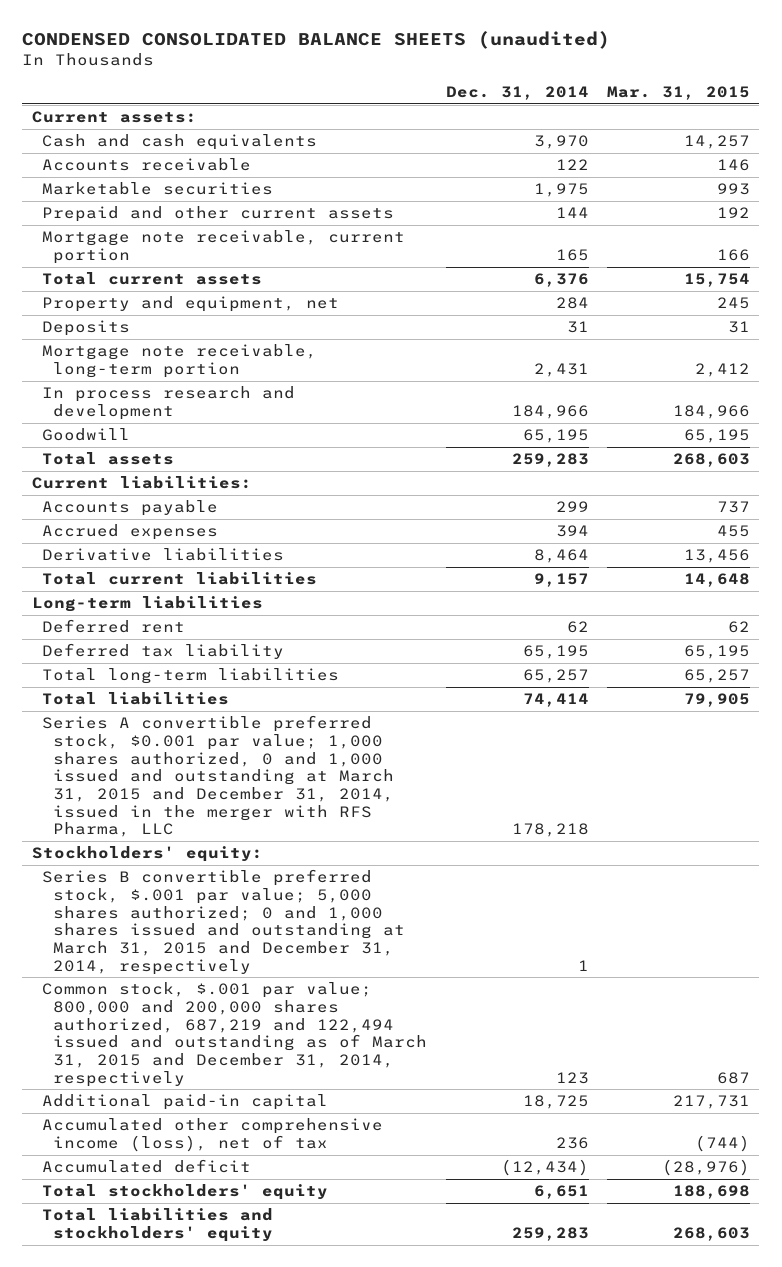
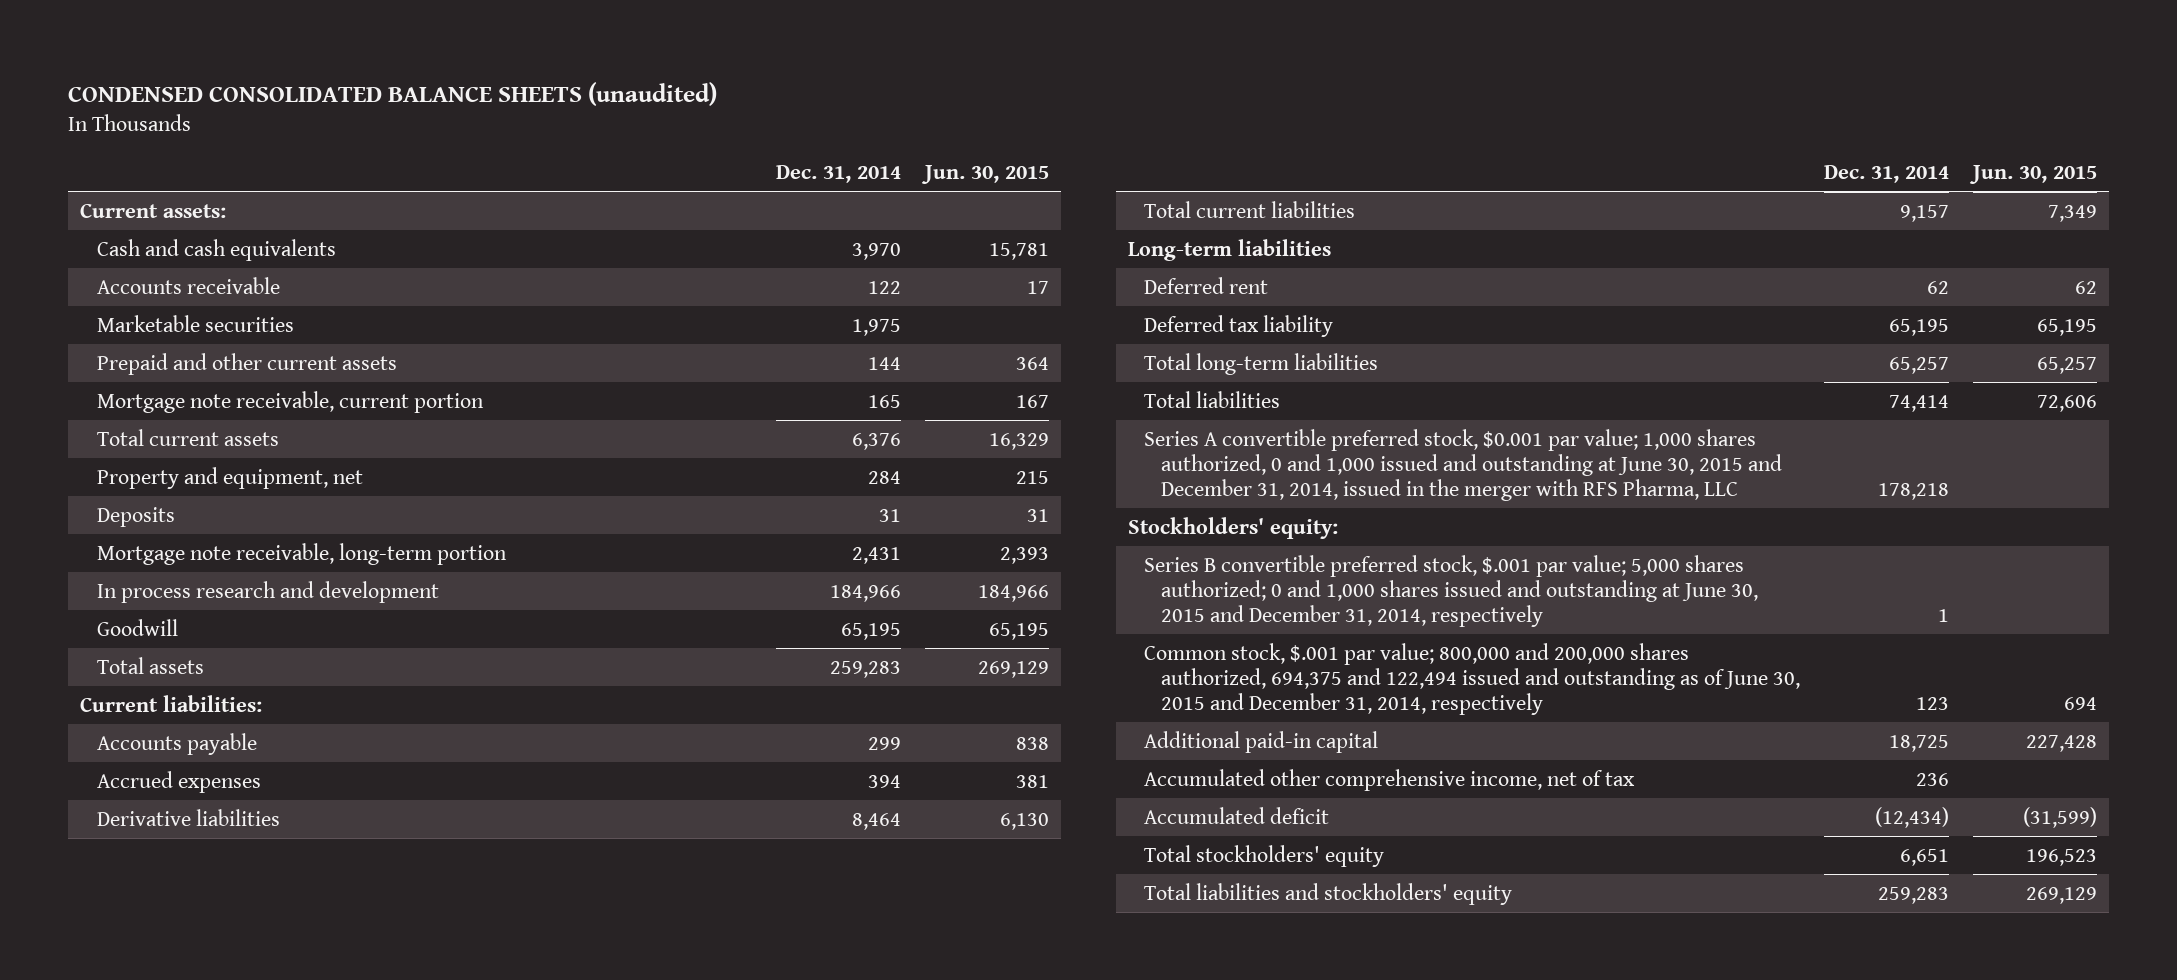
- | Dec. 31, 2014 | Mar. 31, 2015
+ | Dec. 31, 2014 | Jun. 30, 2015
- Series A convertible preferred stock, $0.001 par value; 1,000 shares authorized, 0 and 1,000 issued and outstanding at March 31, 2015 and December 31, 2014, issued in the merger with RFS Pharma, LLC | 178,218 |
+ Series A convertible preferred stock, $0.001 par value; 1,000 shares authorized, 0 and 1,000 issued and outstanding at June 30, 2015 and December 31, 2014, issued in the merger with RFS Pharma, LLC | 178,218 |
- Series B convertible preferred stock, $.001 par value; 5,000 shares authorized; 0 and 1,000 shares issued and outstanding at March 31, 2015 and December 31, 2014, respectively | 1 |
- Common stock, $.001 par value; 800,000 and 200,000 shares authorized, 687,219 and 122,494 issued and outstanding as of March 31, 2015 and December 31, 2014, respectively | 123 | 687
+ Series B convertible preferred stock, $.001 par value; 5,000 shares authorized; 0 and 1,000 shares issued and outstanding at June 30, 2015 and December 31, 2014, respectively | 1 |
+ Common stock, $.001 par value; 800,000 and 200,000 shares authorized, 694,375 and 122,494 issued and outstanding as of June 30, 2015 and December 31, 2014, respectively | 123 | 694
- Accumulated other comprehensive income (loss), net of tax | 236 | (744)
+ Accumulated other comprehensive income, net of tax | 236 |

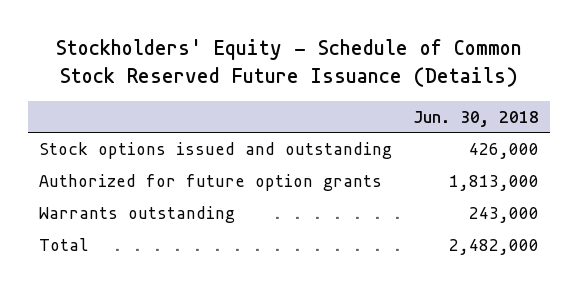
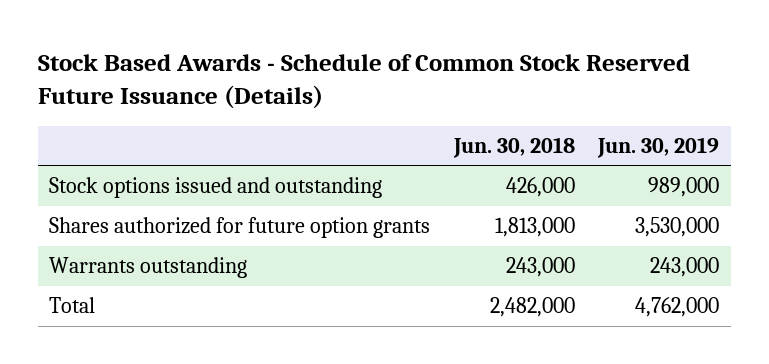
- Stockholders' Equity - Schedule of Common Stock Reserved Future Issuance (Details)
+ Stock Based Awards - Schedule of Common Stock Reserved Future Issuance (Details)
- | Jun. 30, 2018
+ | Jun. 30, 2018 | Jun. 30, 2019
- Authorized for future option grants | 1,813,000
+ Shares authorized for future option grants | 1,813,000 | 3,530,000

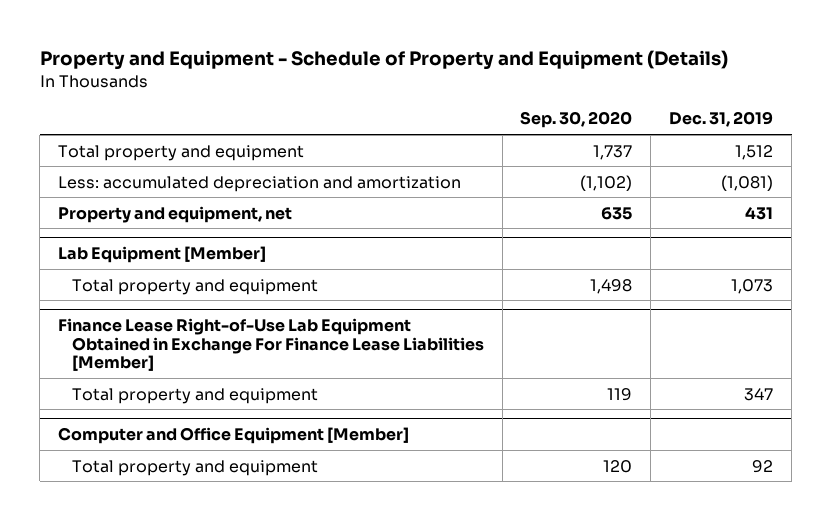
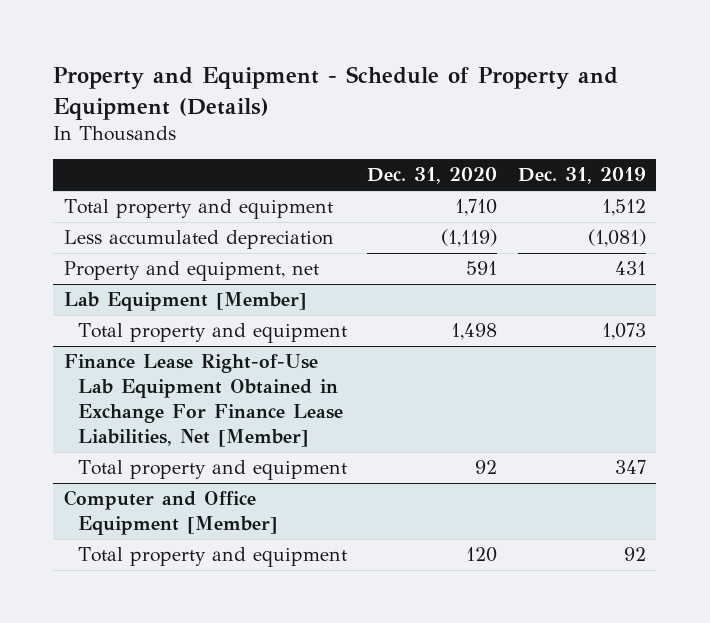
- | Sep. 30, 2020 | Dec. 31, 2019
+ | Dec. 31, 2020 | Dec. 31, 2019
- Less: accumulated depreciation and amortization | (1,102) | (1,081)
+ Less accumulated depreciation | (1,119) | (1,081)
- Finance Lease Right-of-Use Lab Equipment Obtained in Exchange For Finance Lease Liabilities [Member]
+ Finance Lease Right-of-Use Lab Equipment Obtained in Exchange For Finance Lease Liabilities, Net [Member]

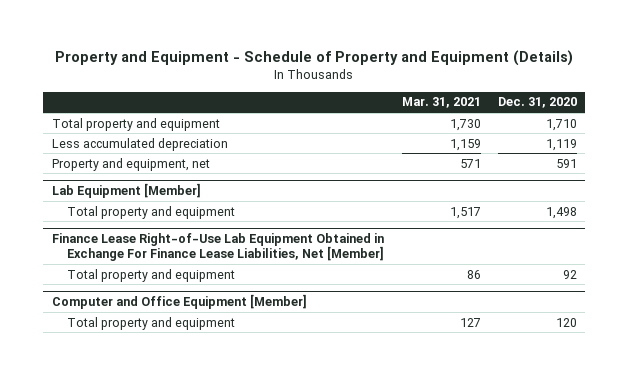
- | Dec. 31, 2020 | Dec. 31, 2019
+ | Mar. 31, 2021 | Dec. 31, 2020
- Less accumulated depreciation | (1,119) | (1,081)
+ Less accumulated depreciation | 1,159 | 1,119

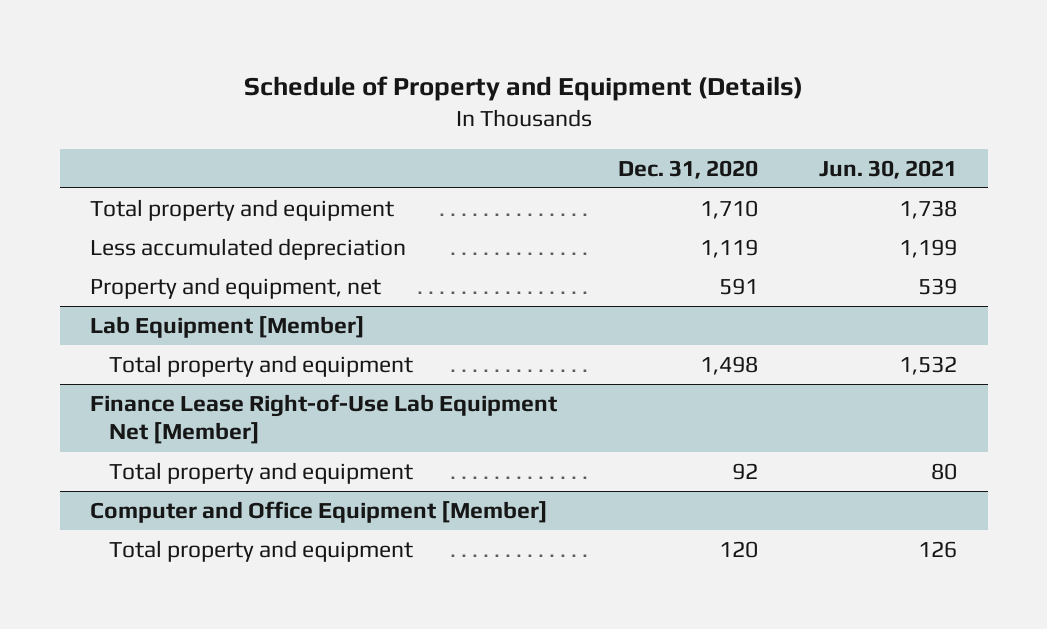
- Property and Equipment - Schedule of Property and Equipment (Details)
+ Schedule of Property and Equipment (Details)
- | Mar. 31, 2021 | Dec. 31, 2020
+ | Dec. 31, 2020 | Jun. 30, 2021
- Finance Lease Right-of-Use Lab Equipment Obtained in Exchange For Finance Lease Liabilities, Net [Member]
+ Finance Lease Right-of-Use Lab Equipment Net [Member]

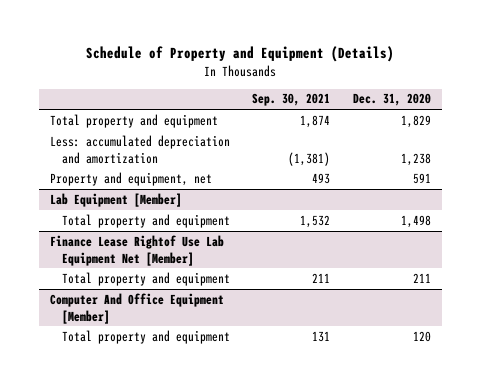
- | Dec. 31, 2020 | Jun. 30, 2021
+ | Sep. 30, 2021 | Dec. 31, 2020
- Total property and equipment | 1,710 | 1,738
- Less accumulated depreciation | 1,119 | 1,199
+ Total property and equipment | 1,874 | 1,829
+ Less: accumulated depreciation and amortization | (1,381) | 1,238
- Finance Lease Right-of-Use Lab Equipment Net [Member]
- Total property and equipment | 92 | 80
- Computer and Office Equipment [Member]
+ Finance Lease Rightof Use Lab Equipment Net [Member]
+ Total property and equipment | 211 | 211
+ Computer And Office Equipment [Member]

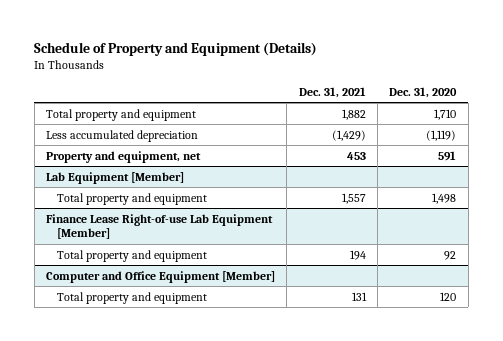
- | Sep. 30, 2021 | Dec. 31, 2020
+ | Dec. 31, 2021 | Dec. 31, 2020
- Total property and equipment | 1,874 | 1,829
- Less: accumulated depreciation and amortization | (1,381) | 1,238
+ Total property and equipment | 1,882 | 1,710
+ Less accumulated depreciation | (1,429) | (1,119)
- Finance Lease Rightof Use Lab Equipment Net [Member]
- Total property and equipment | 211 | 211
- Computer And Office Equipment [Member]
+ Finance Lease Right-of-use Lab Equipment [Member]
+ Total property and equipment | 194 | 92
+ Computer and Office Equipment [Member]

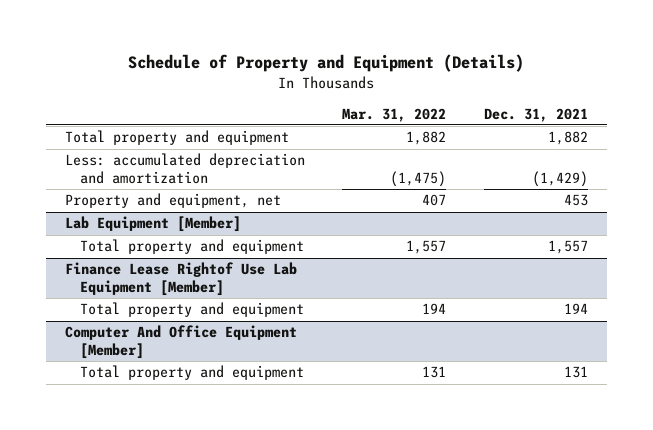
- | Dec. 31, 2021 | Dec. 31, 2020
+ | Mar. 31, 2022 | Dec. 31, 2021
- Less accumulated depreciation | (1,429) | (1,119)
+ Less: accumulated depreciation and amortization | (1,475) | (1,429)
- Finance Lease Right-of-use Lab Equipment [Member]
+ Finance Lease Rightof Use Lab Equipment [Member]
- Computer and Office Equipment [Member]
+ Computer And Office Equipment [Member]

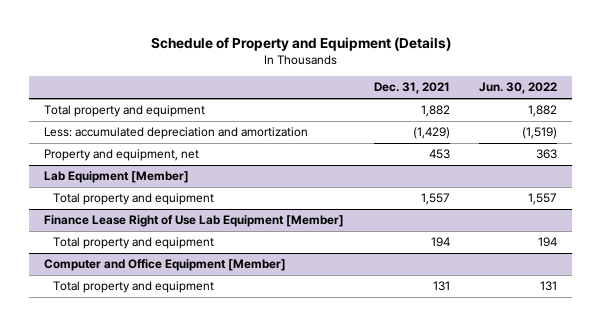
- | Mar. 31, 2022 | Dec. 31, 2021
+ | Dec. 31, 2021 | Jun. 30, 2022
- Finance Lease Rightof Use Lab Equipment [Member]
+ Finance Lease Right of Use Lab Equipment [Member]
- Computer And Office Equipment [Member]
+ Computer and Office Equipment [Member]

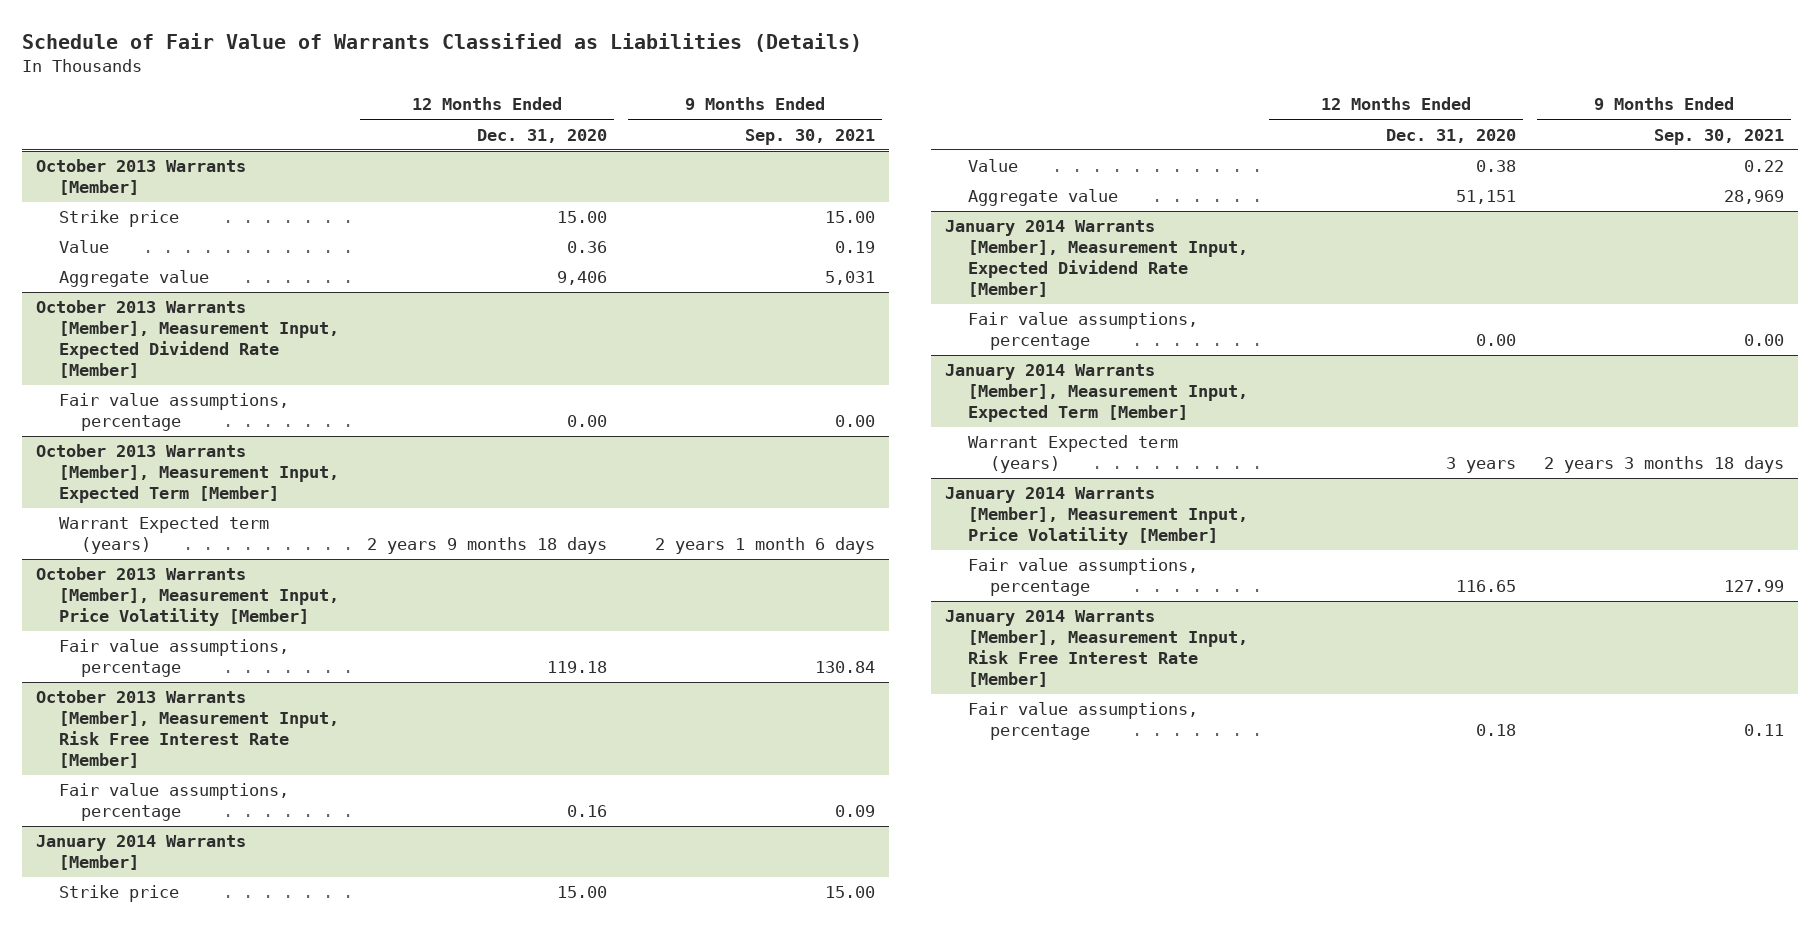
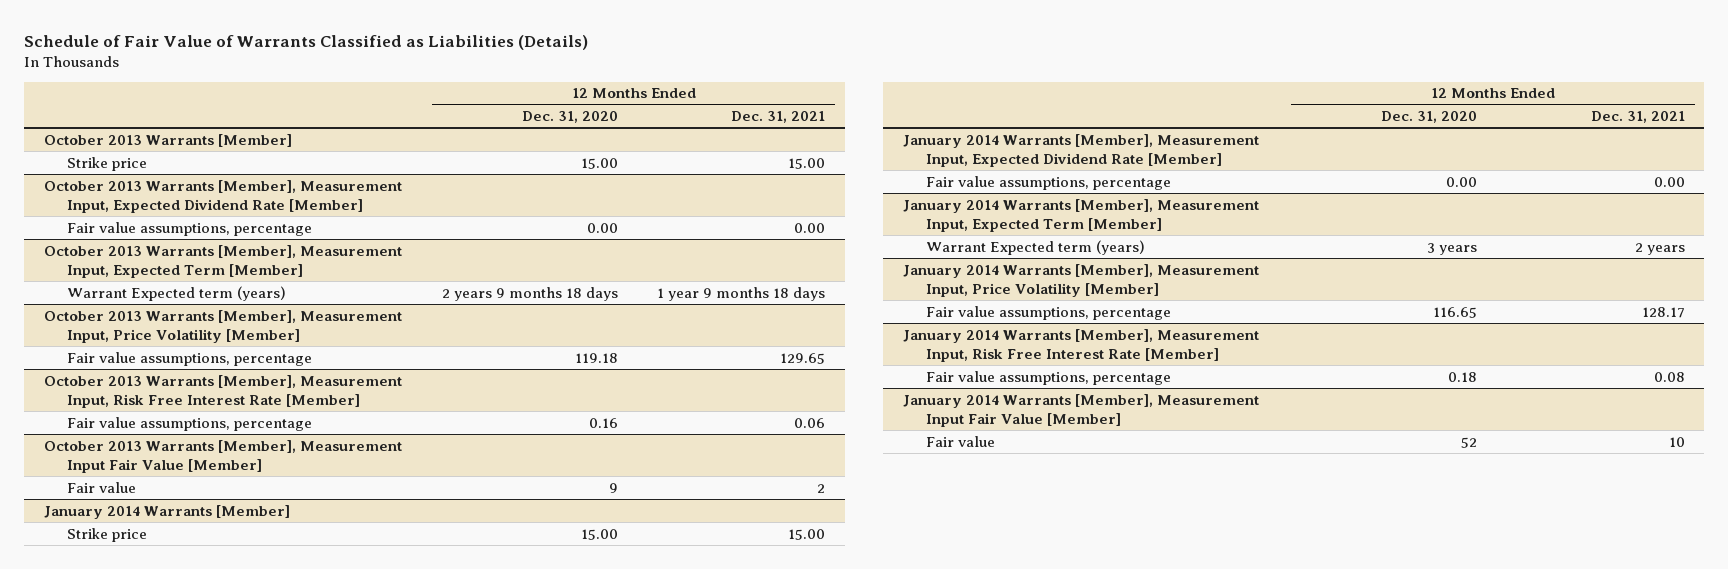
- | 12 Months Ended Dec. 31, 2020 | 9 Months Ended Sep. 30, 2021
+ | 12 Months Ended Dec. 31, 2020 | 12 Months Ended Dec. 31, 2021
@ October 2013 Warrants [Member]
- Value | 0.36 | 0.19
- Aggregate value | 9,406 | 5,031
+ October 2013 Warrants [Member], Measurement Input Fair Value [Member]
+ Fair value | 9 | 2
@ January 2014 Warrants [Member]
- Value | 0.38 | 0.22
- Aggregate value | 51,151 | 28,969
+ January 2014 Warrants [Member], Measurement Input Fair Value [Member]
+ Fair value | 52 | 10

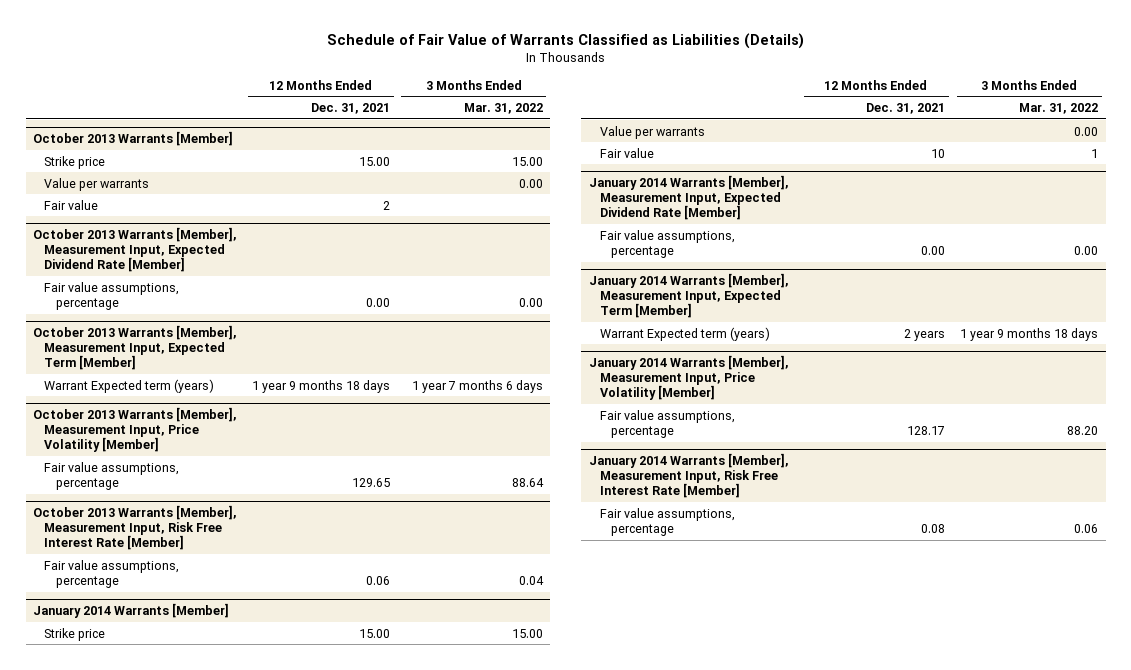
- | 12 Months Ended Dec. 31, 2020 | 12 Months Ended Dec. 31, 2021
+ | 12 Months Ended Dec. 31, 2021 | 3 Months Ended Mar. 31, 2022
@ October 2013 Warrants [Member]
+ Value per warrants | | 0.00
+ Fair value | 2 |
- October 2013 Warrants [Member], Measurement Input Fair Value [Member]
- Fair value | 9 | 2
@ January 2014 Warrants [Member]
+ Value per warrants | | 0.00
+ Fair value | 10 | 1
- January 2014 Warrants [Member], Measurement Input Fair Value [Member]
- Fair value | 52 | 10

